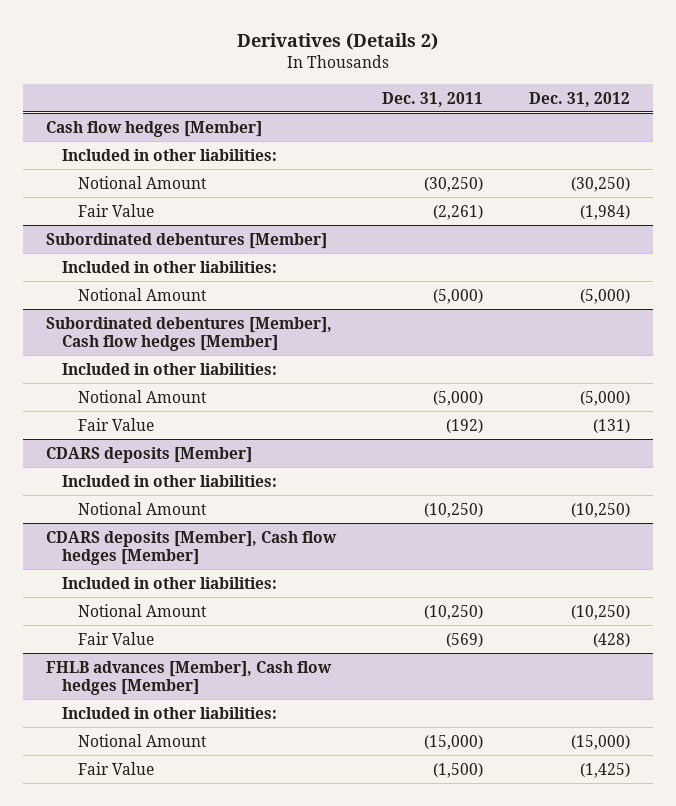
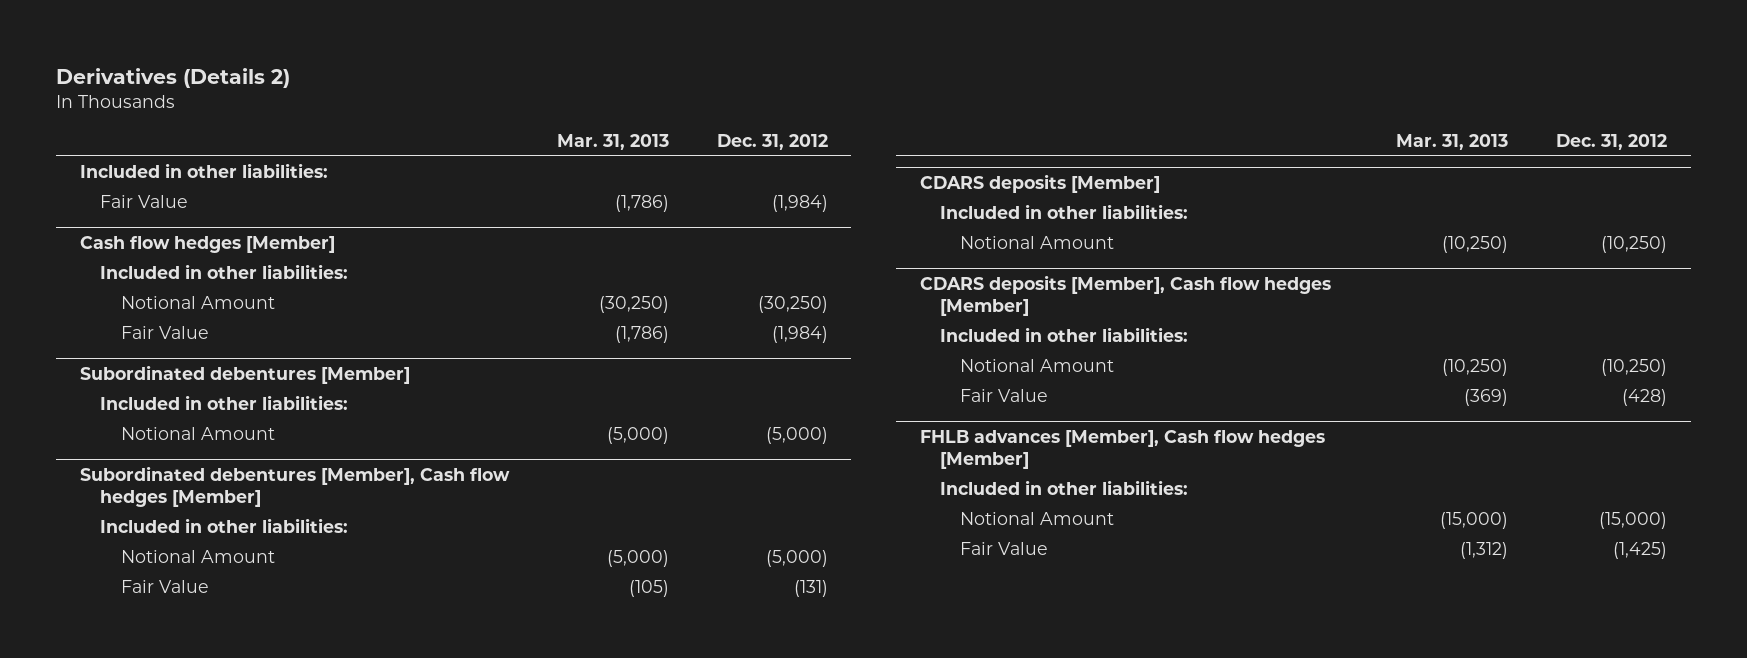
- | Dec. 31, 2011 | Dec. 31, 2012
+ | Mar. 31, 2013 | Dec. 31, 2012
+ Included in other liabilities:
+ Fair Value | (1,786) | (1,984)

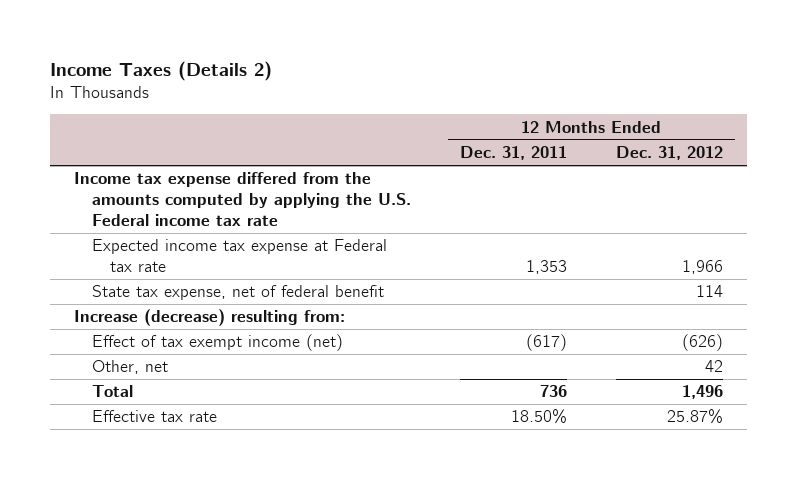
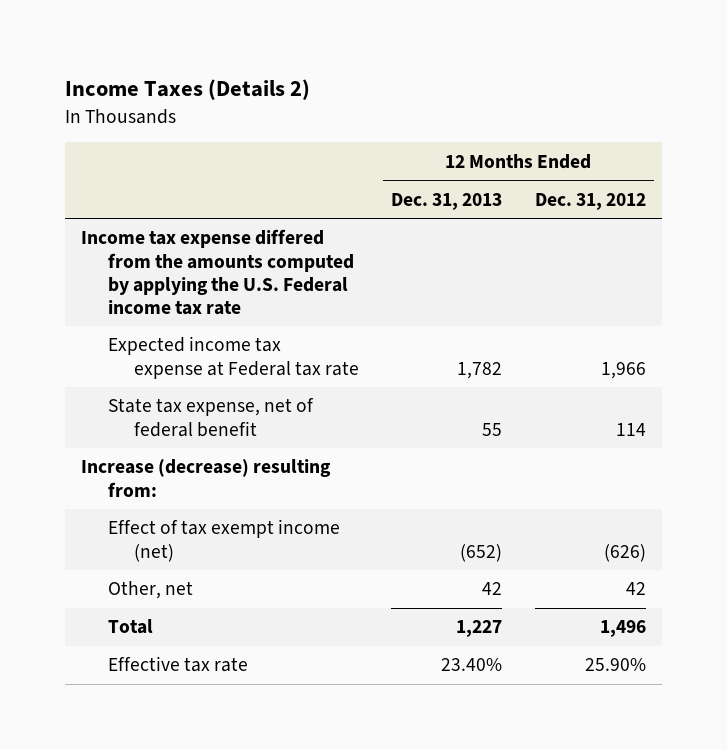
- | 12 Months Ended Dec. 31, 2011 | 12 Months Ended Dec. 31, 2012
+ | 12 Months Ended Dec. 31, 2013 | 12 Months Ended Dec. 31, 2012
- Effective tax rate | 18.50% | 25.87%
+ Effective tax rate | 23.40% | 25.90%

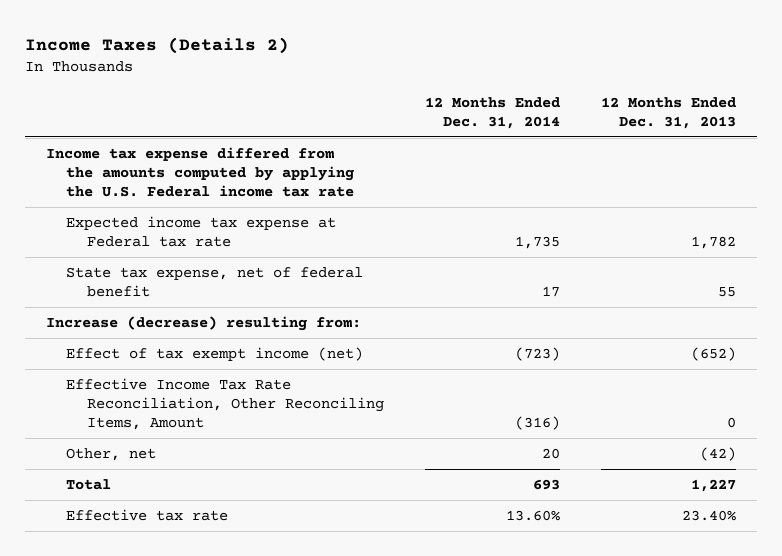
- | 12 Months Ended Dec. 31, 2013 | 12 Months Ended Dec. 31, 2012
+ | 12 Months Ended Dec. 31, 2014 | 12 Months Ended Dec. 31, 2013
- Other, net | 42 | 42
+ Effective Income Tax Rate Reconciliation, Other Reconciling Items, Amount | (316) | 0
+ Other, net | 20 | (42)

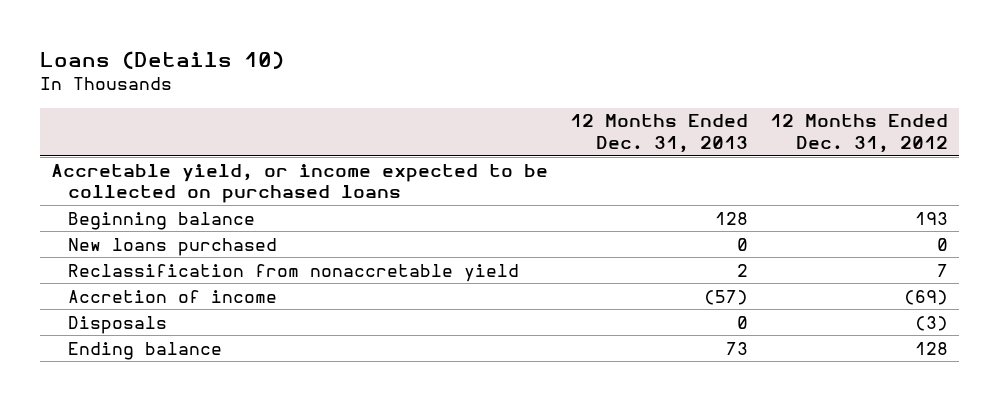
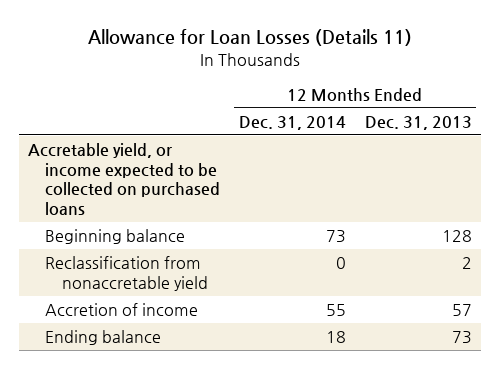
- Loans (Details 10)
+ Allowance for Loan Losses (Details 11)
- | 12 Months Ended Dec. 31, 2013 | 12 Months Ended Dec. 31, 2012
+ | 12 Months Ended Dec. 31, 2014 | 12 Months Ended Dec. 31, 2013
- New loans purchased | 0 | 0
- Accretion of income | (57) | (69)
- Disposals | 0 | (3)
+ Accretion of income | 55 | 57

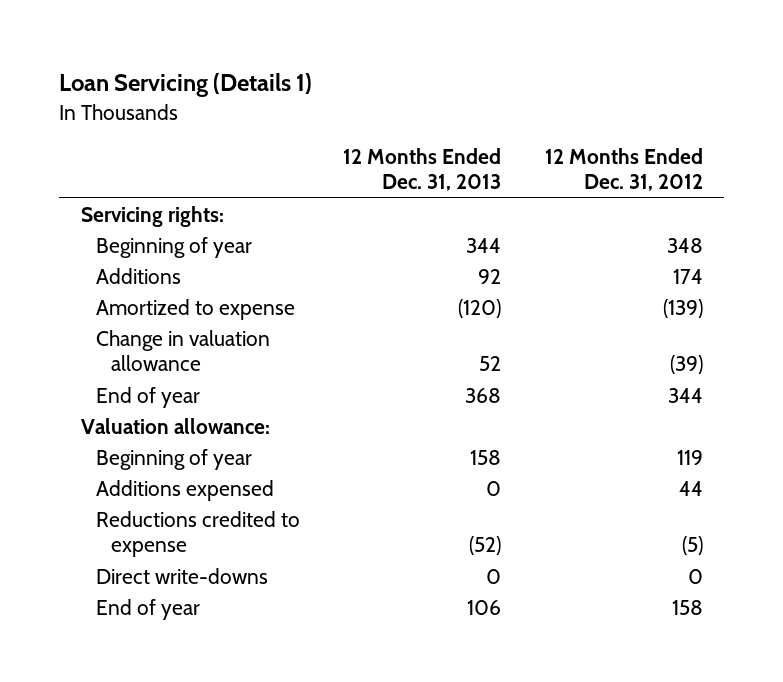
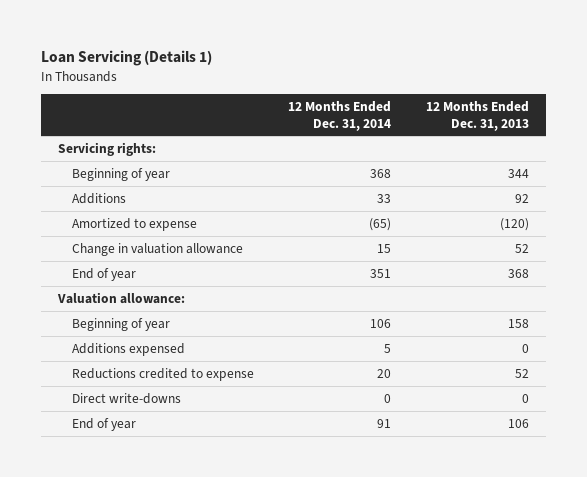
- | 12 Months Ended Dec. 31, 2013 | 12 Months Ended Dec. 31, 2012
+ | 12 Months Ended Dec. 31, 2014 | 12 Months Ended Dec. 31, 2013
- Reductions credited to expense | (52) | (5)
+ Reductions credited to expense | 20 | 52

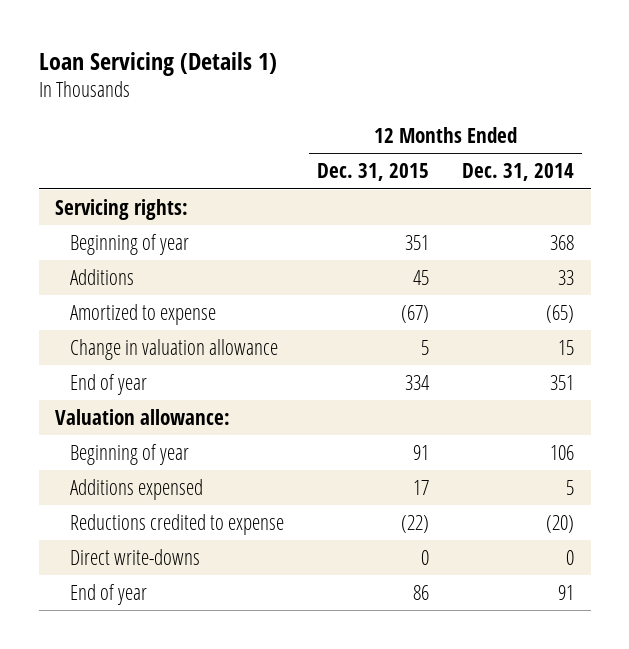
- | 12 Months Ended Dec. 31, 2014 | 12 Months Ended Dec. 31, 2013
+ | 12 Months Ended Dec. 31, 2015 | 12 Months Ended Dec. 31, 2014
- Reductions credited to expense | 20 | 52
+ Reductions credited to expense | (22) | (20)

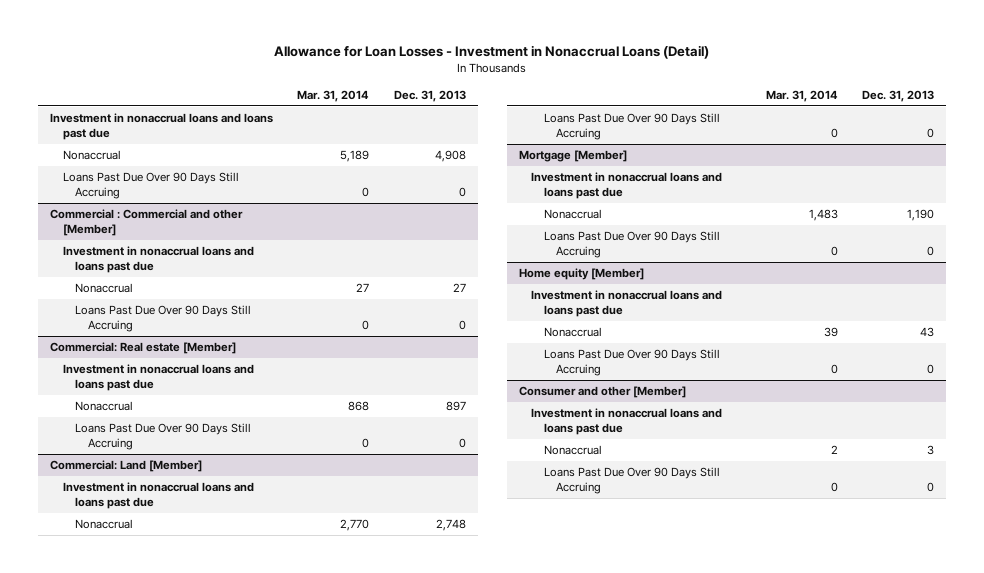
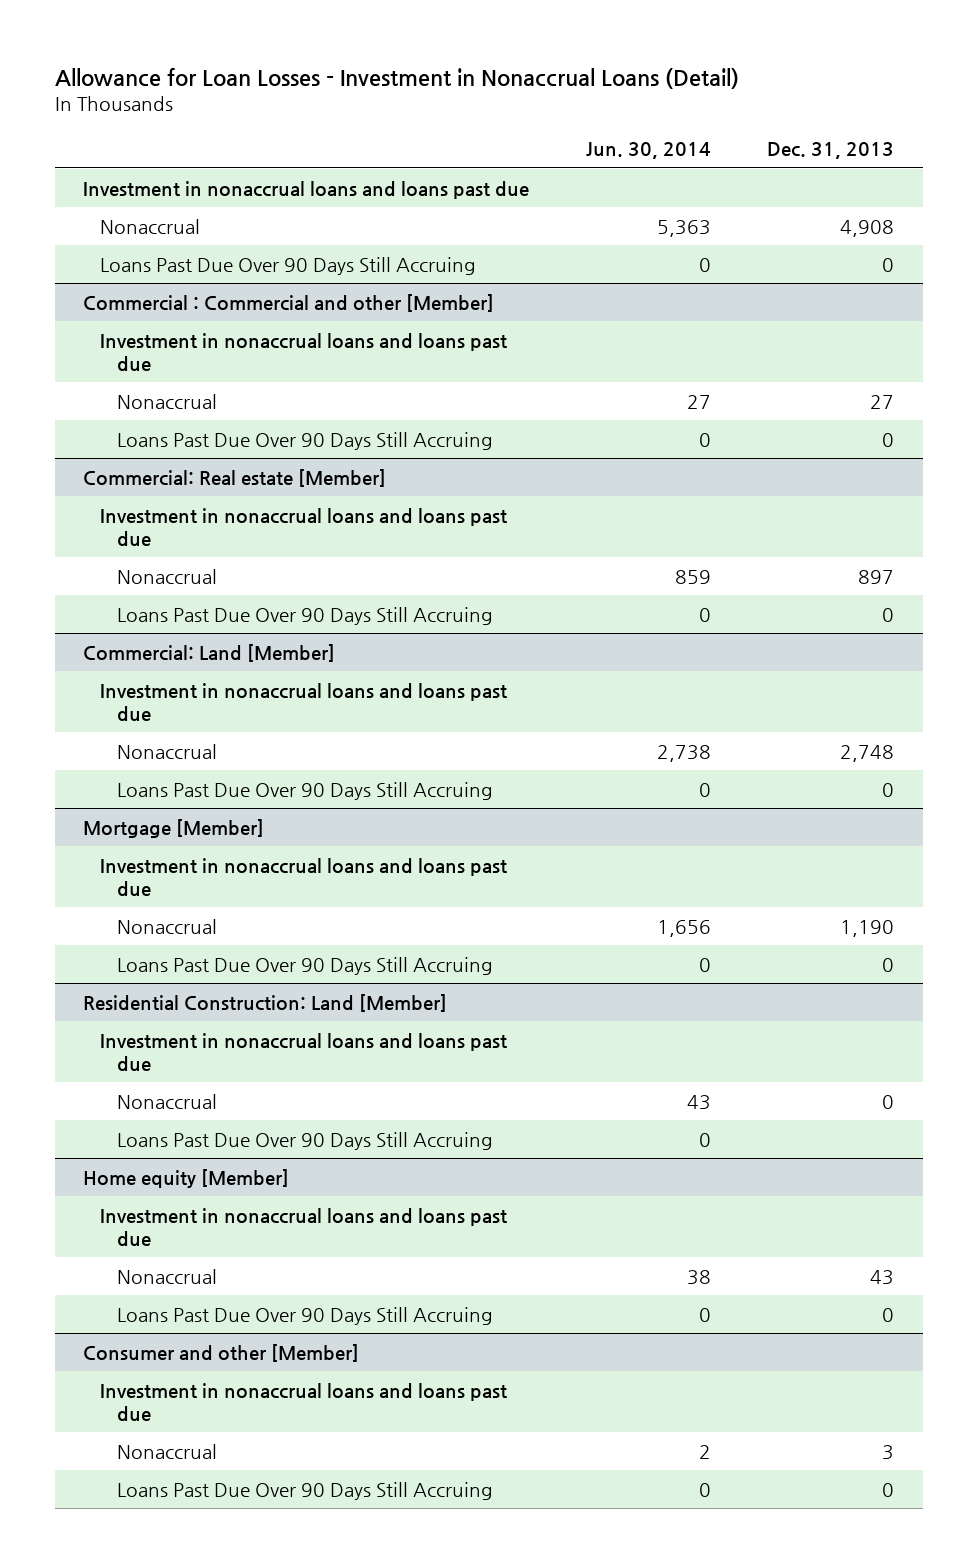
- | Mar. 31, 2014 | Dec. 31, 2013
+ | Jun. 30, 2014 | Dec. 31, 2013
+ Residential Construction: Land [Member]
+ Investment in nonaccrual loans and loans past due
+ Nonaccrual | 43 | 0
+ Loans Past Due Over 90 Days Still Accruing | 0 |

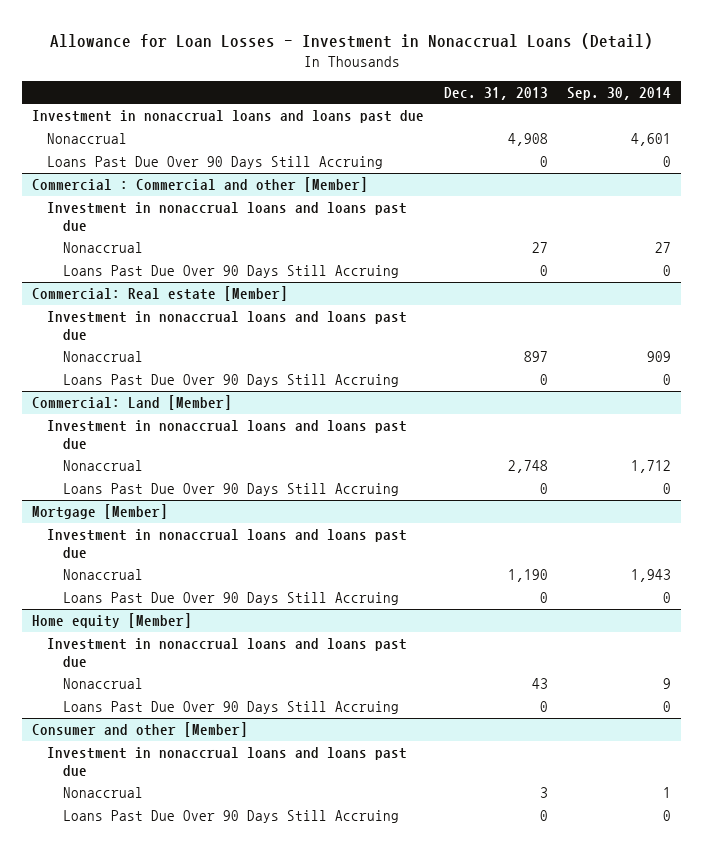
- | Jun. 30, 2014 | Dec. 31, 2013
+ | Dec. 31, 2013 | Sep. 30, 2014
- Residential Construction: Land [Member]
- Investment in nonaccrual loans and loans past due
- Nonaccrual | 43 | 0
- Loans Past Due Over 90 Days Still Accruing | 0 |

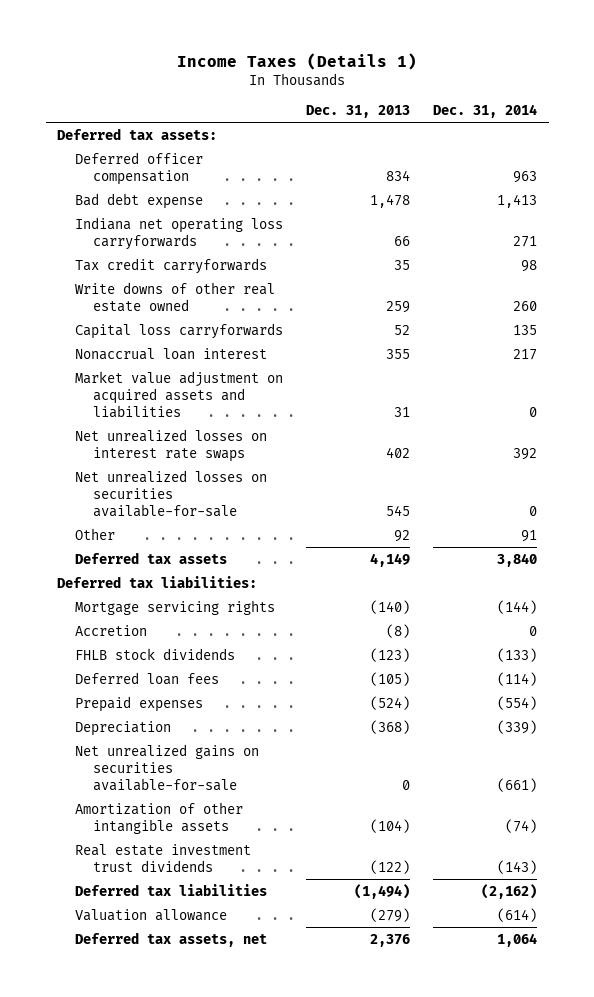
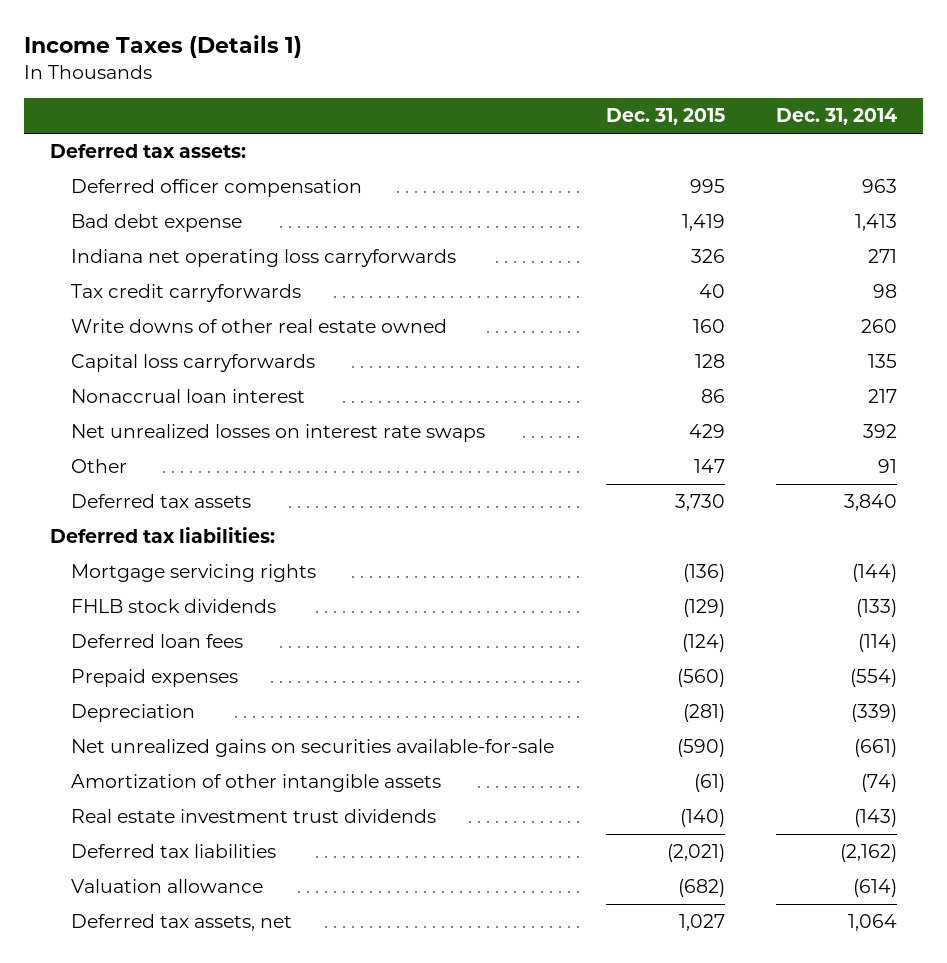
- | Dec. 31, 2013 | Dec. 31, 2014
+ | Dec. 31, 2015 | Dec. 31, 2014
- Market value adjustment on acquired assets and liabilities | 31 | 0
- Net unrealized losses on securities available-for-sale | 545 | 0
- Accretion | (8) | 0

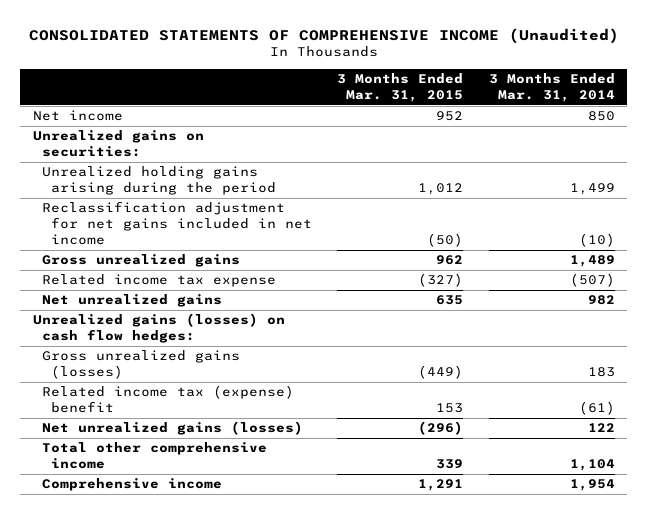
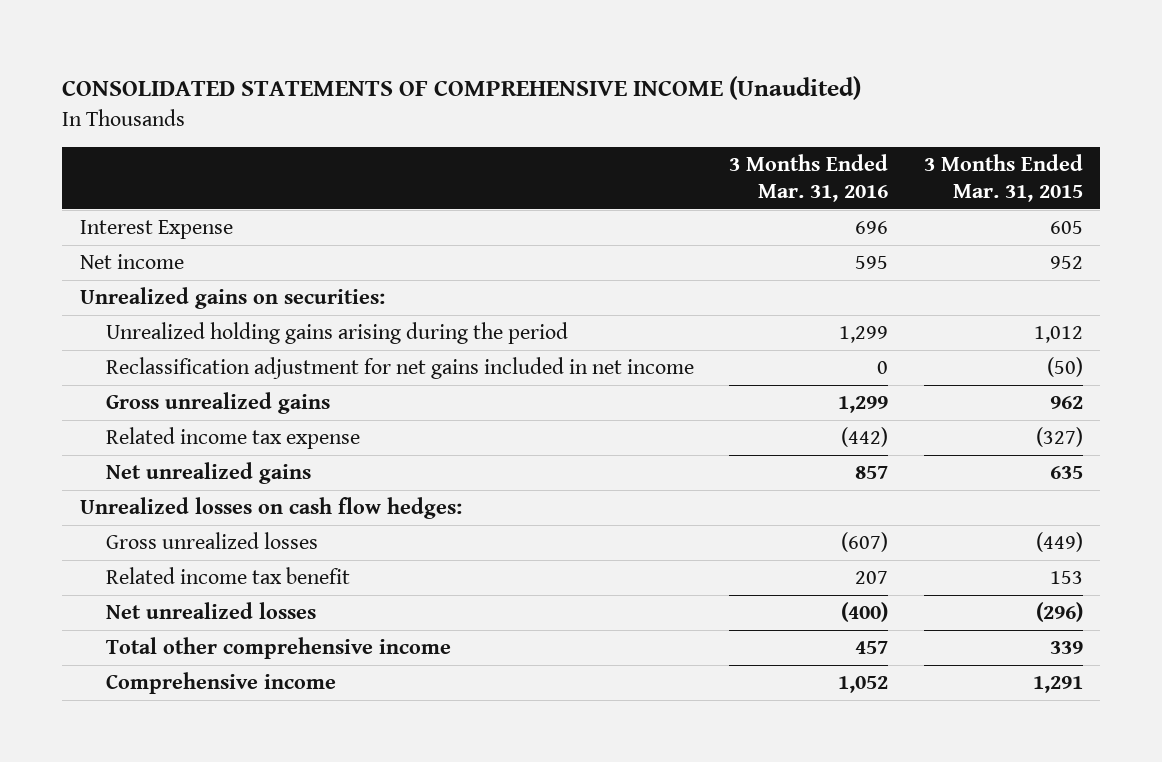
- | 3 Months Ended Mar. 31, 2015 | 3 Months Ended Mar. 31, 2014
+ | 3 Months Ended Mar. 31, 2016 | 3 Months Ended Mar. 31, 2015
+ Interest Expense | 696 | 605
- Unrealized gains (losses) on cash flow hedges:
- Gross unrealized gains (losses) | (449) | 183
- Related income tax (expense) benefit | 153 | (61)
- Net unrealized gains (losses) | (296) | 122
+ Unrealized losses on cash flow hedges:
+ Gross unrealized losses | (607) | (449)
+ Related income tax benefit | 207 | 153
+ Net unrealized losses | (400) | (296)

